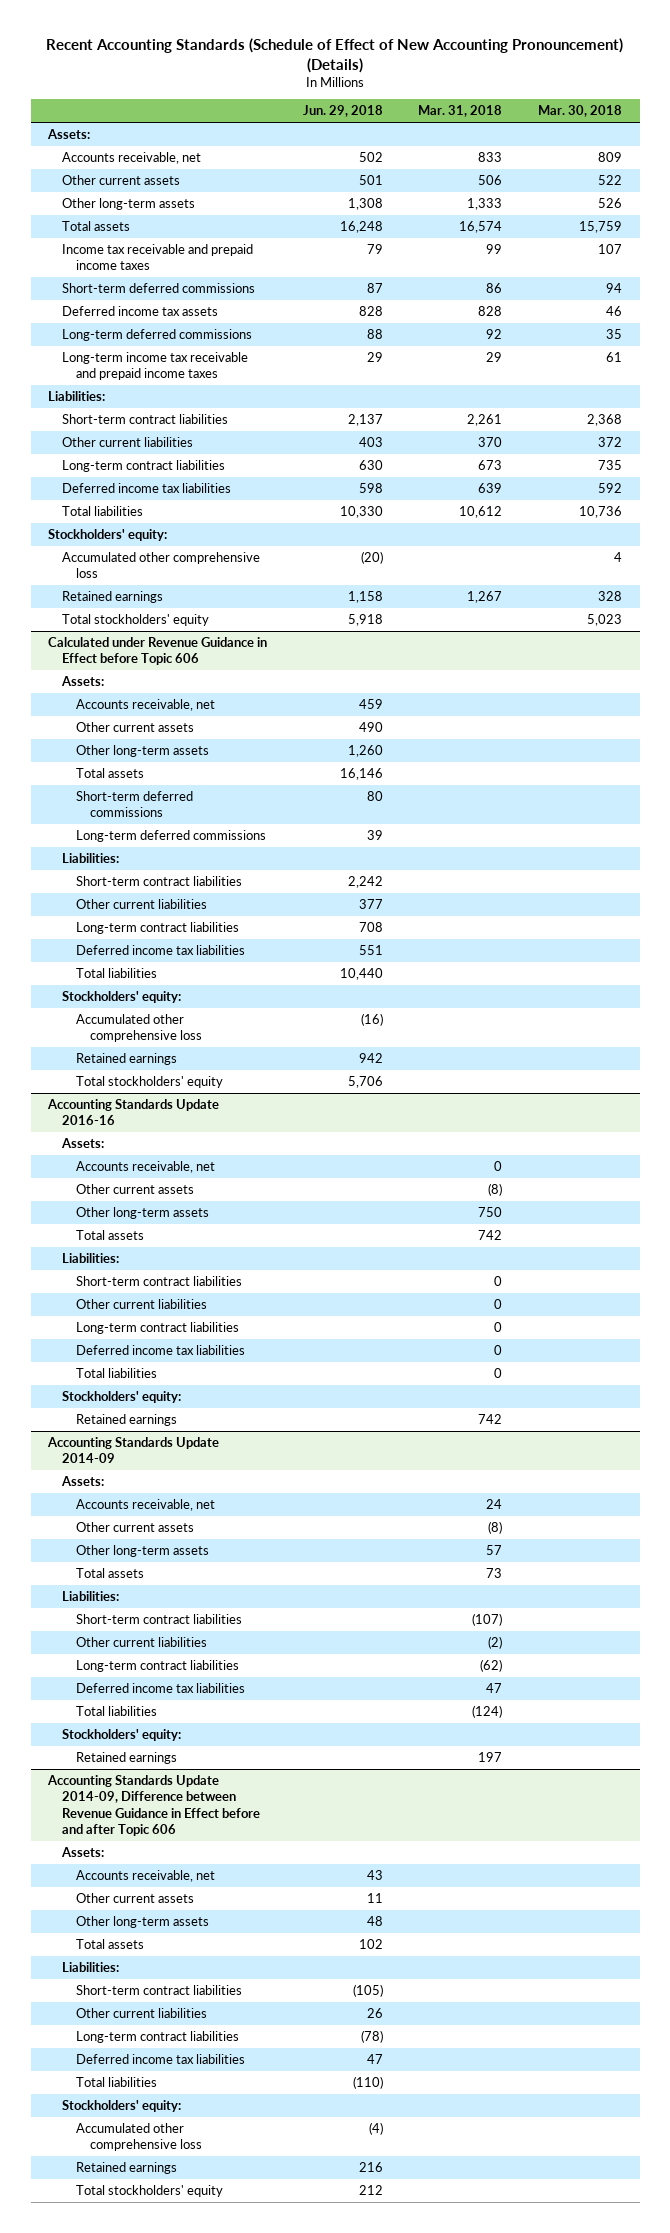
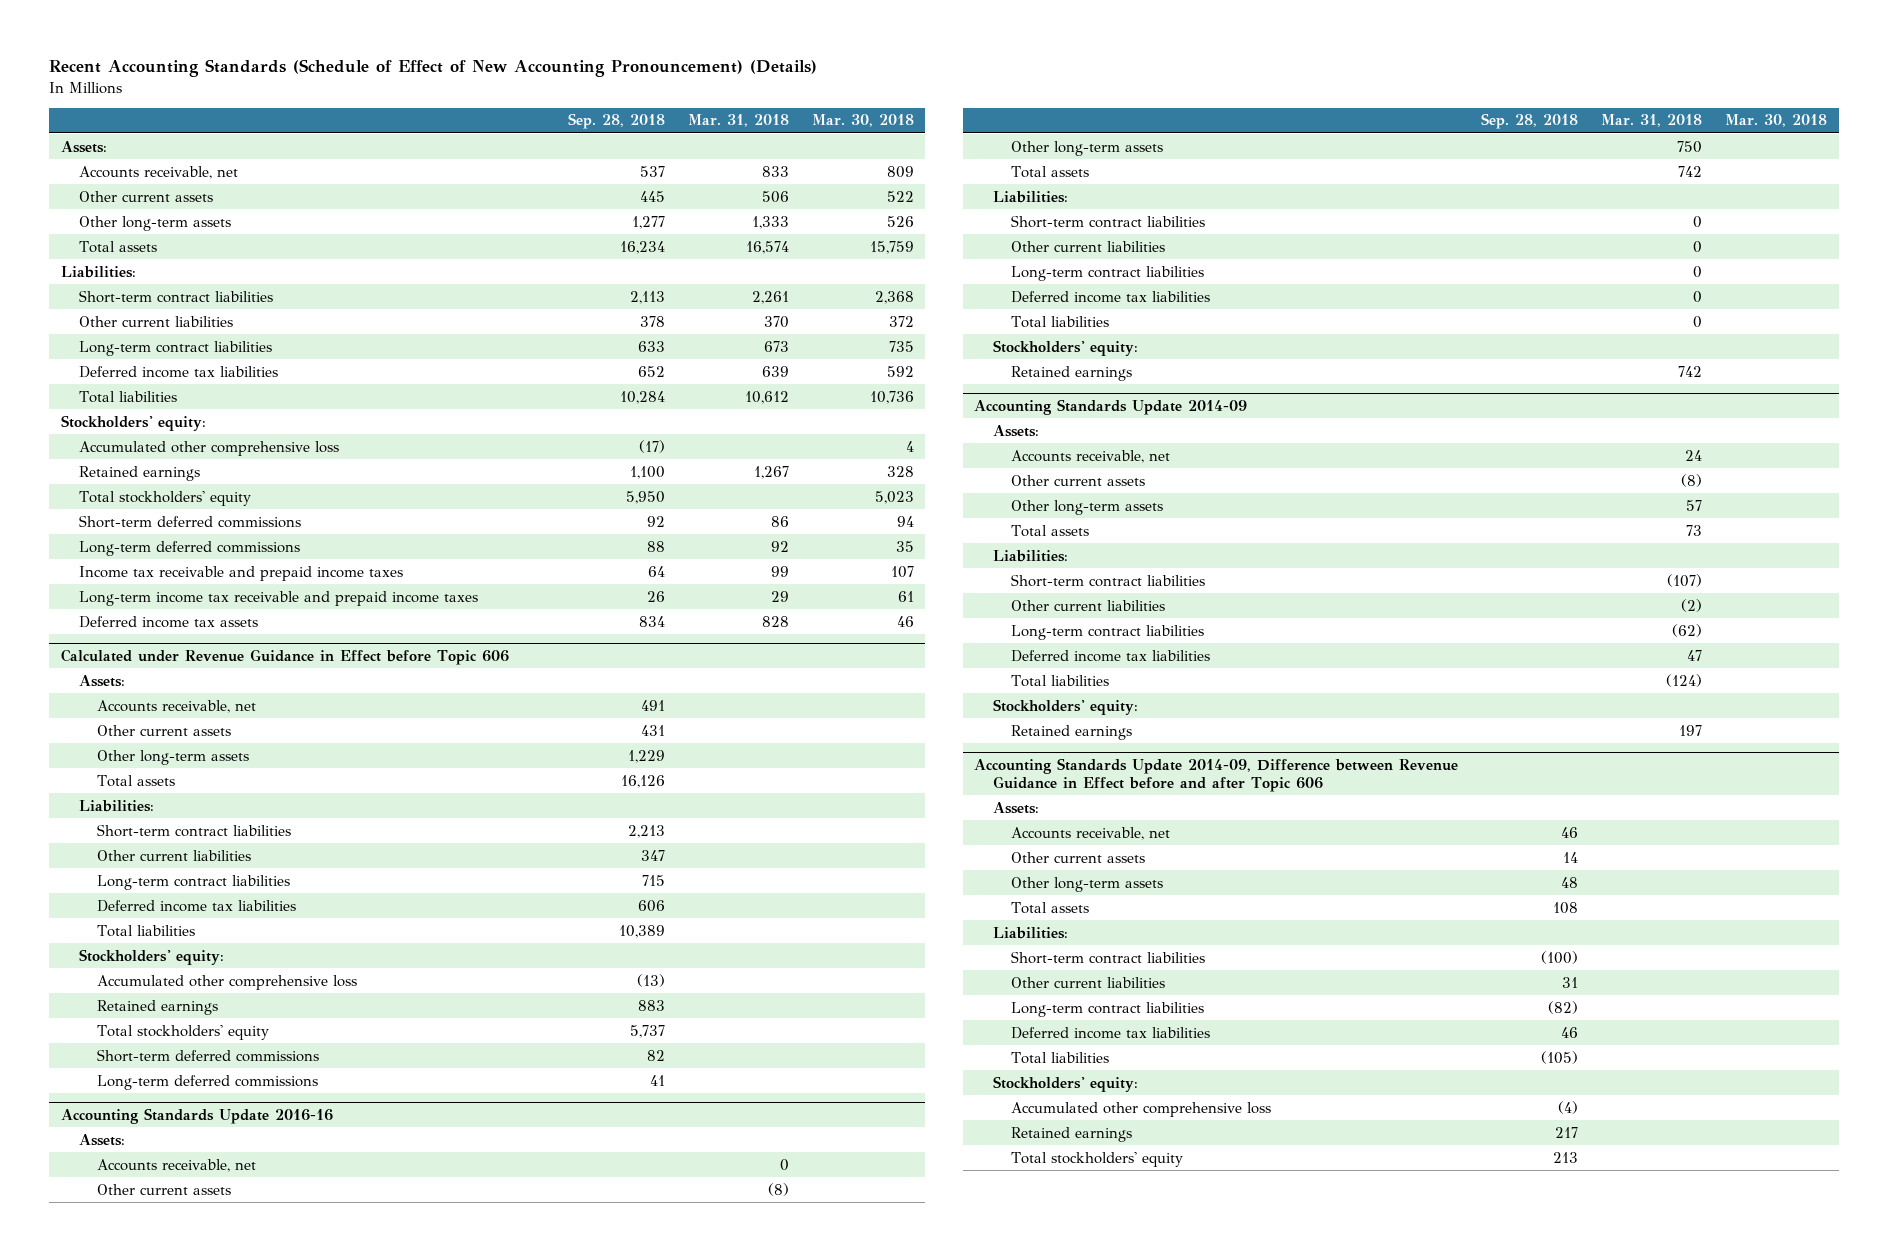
- | Jun. 29, 2018 | Mar. 31, 2018 | Mar. 30, 2018
+ | Sep. 28, 2018 | Mar. 31, 2018 | Mar. 30, 2018
moved down: Short-term deferred commissions | 92 | 86 | 94
moved down: Long-term deferred commissions | 88 | 92 | 35
moved down: Income tax receivable and prepaid income taxes | 64 | 99 | 107
moved down: Long-term income tax receivable and prepaid income taxes | 26 | 29 | 61
moved down: Deferred income tax assets | 834 | 828 | 46
@ Calculated under Revenue Guidance in Effect before Topic 606
moved down: Short-term deferred commissions | 82 | |
moved down: Long-term deferred commissions | 41 | |

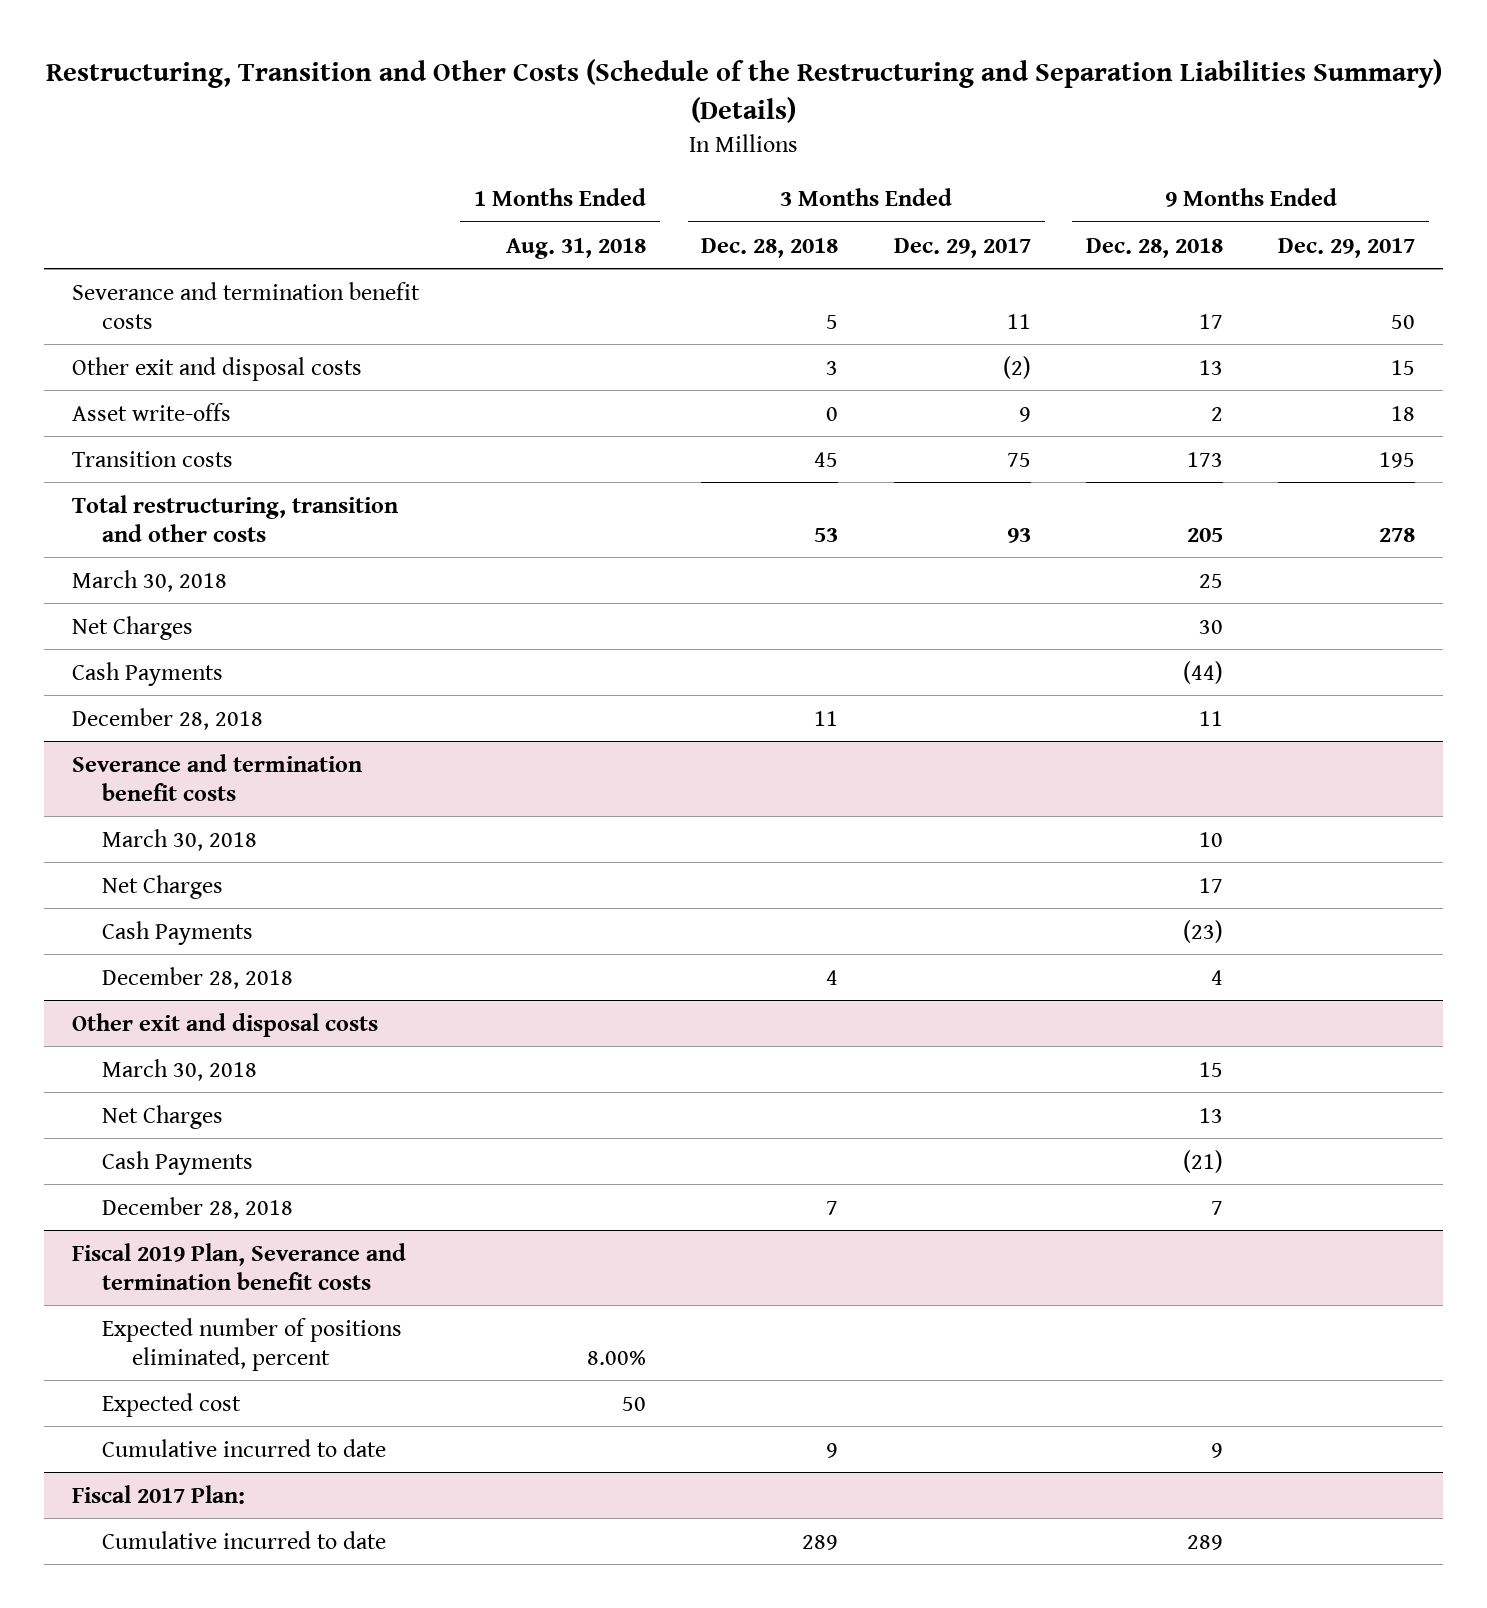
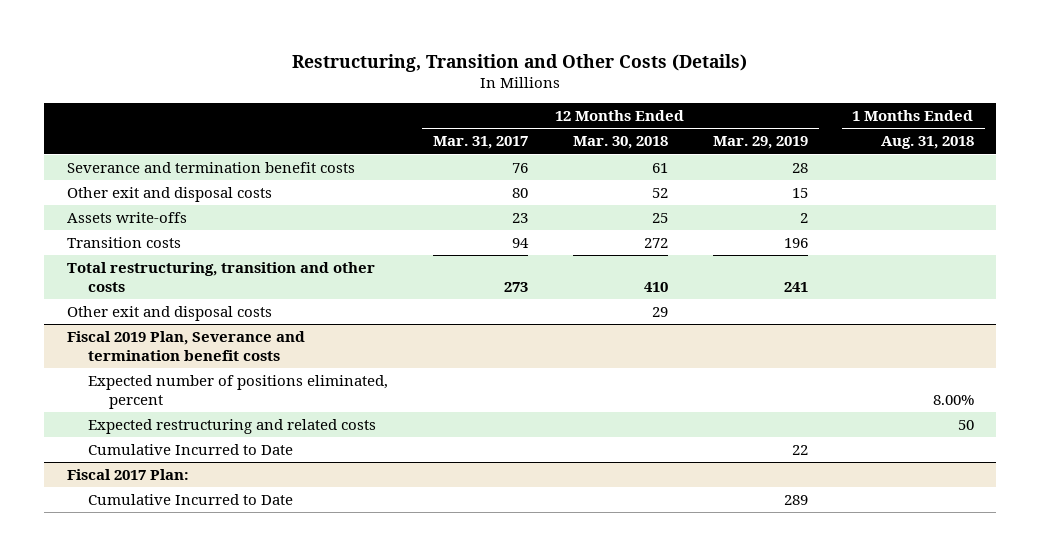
- Restructuring, Transition and Other Costs (Schedule of the Restructuring and Separation Liabilities Summary) (Details)
+ Restructuring, Transition and Other Costs (Details)
- | 1 Months Ended Aug. 31, 2018 | 3 Months Ended Dec. 28, 2018 | 3 Months Ended Dec. 29, 2017 | 9 Months Ended Dec. 28, 2018 | 9 Months Ended Dec. 29, 2017
+ | 12 Months Ended Mar. 31, 2017 | 12 Months Ended Mar. 30, 2018 | 12 Months Ended Mar. 29, 2019 | 1 Months Ended Aug. 31, 2018
- Asset write-offs | | 0 | 9 | 2 | 18
+ Assets write-offs | 23 | 25 | 2 |
- March 30, 2018 | | | | 25 |
- Net Charges | | | | 30 |
- Cash Payments | | | | (44) |
- December 28, 2018 | | 11 | | 11 |
- Severance and termination benefit costs
- March 30, 2018 | | | | 10 |
- Net Charges | | | | 17 |
- Cash Payments | | | | (23) |
- December 28, 2018 | | 4 | | 4 |
- Other exit and disposal costs
- March 30, 2018 | | | | 15 |
- Net Charges | | | | 13 |
- Cash Payments | | | | (21) |
- December 28, 2018 | | 7 | | 7 |
+ Other exit and disposal costs | | 29 | |
@ Fiscal 2019 Plan, Severance and termination benefit costs
- Expected cost | 50 | | | |
- Cumulative incurred to date | | 9 | | 9 |
+ Expected restructuring and related costs | | | | 50
+ Cumulative Incurred to Date | | | 22 |
@ Fiscal 2017 Plan:
- Cumulative incurred to date | | 289 | | 289 |
+ Cumulative Incurred to Date | | | 289 |

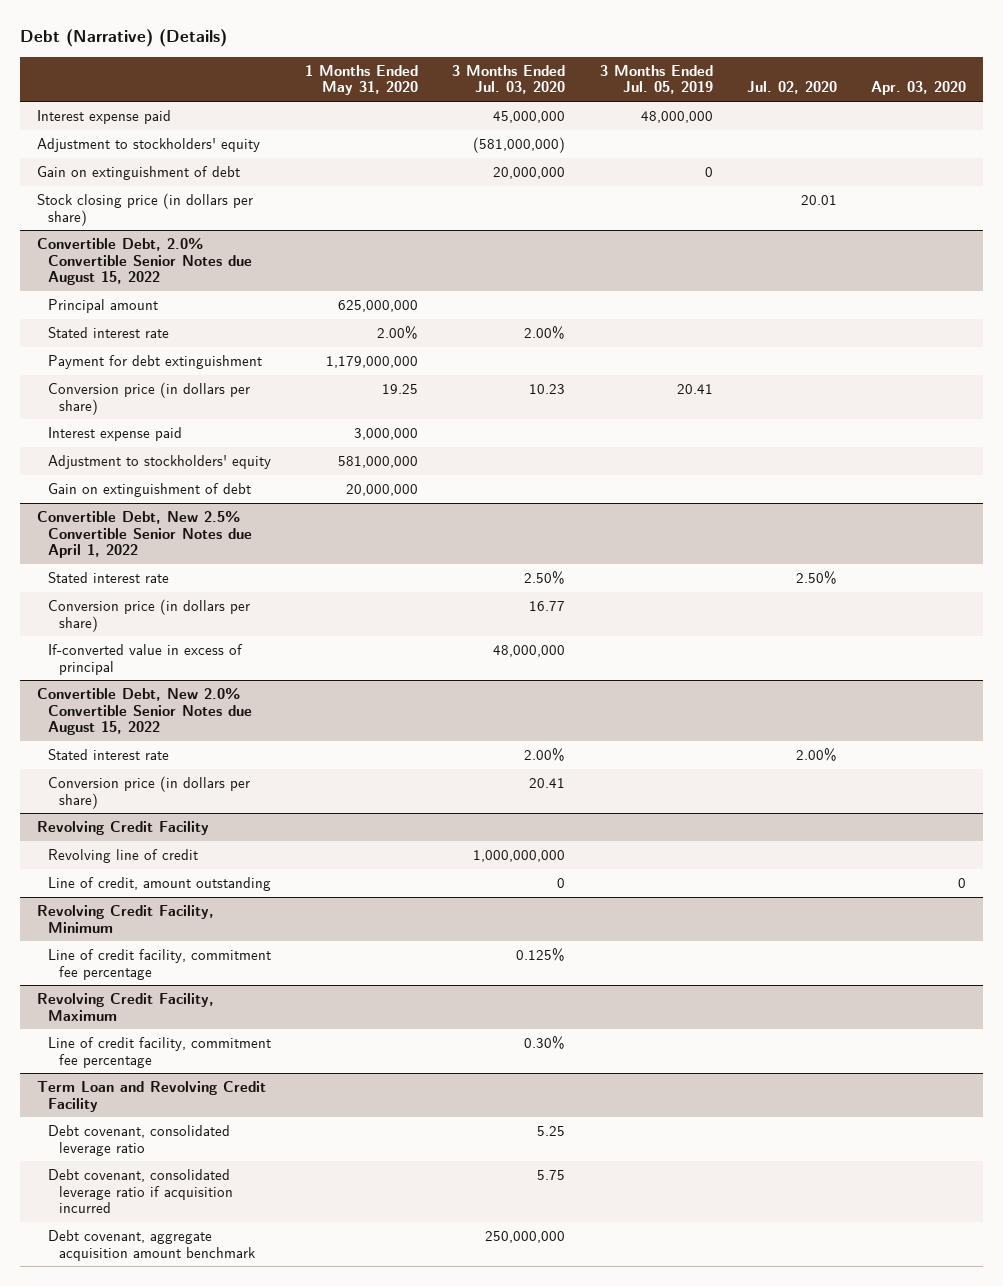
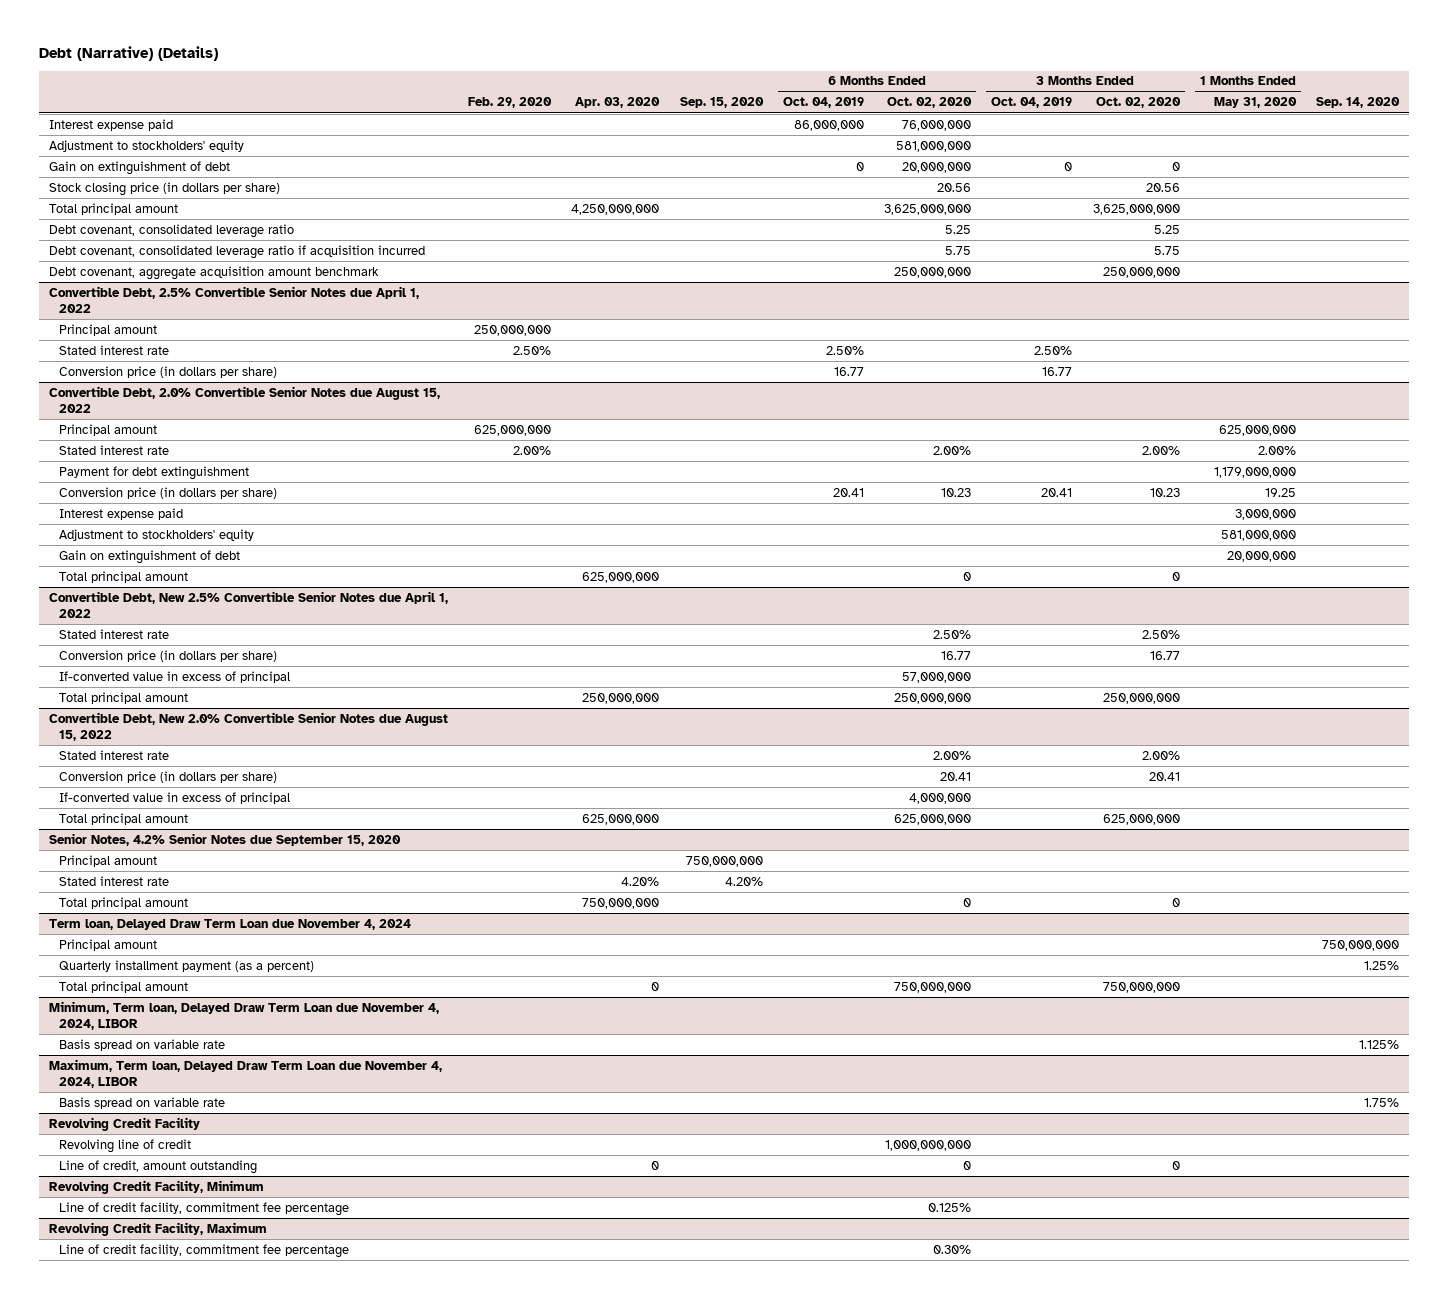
- | 1 Months Ended May 31, 2020 | 3 Months Ended Jul. 03, 2020 | 3 Months Ended Jul. 05, 2019 | Jul. 02, 2020 | Apr. 03, 2020
+ | Feb. 29, 2020 | Apr. 03, 2020 | Sep. 15, 2020 | 6 Months Ended Oct. 04, 2019 | 6 Months Ended Oct. 02, 2020 | 3 Months Ended Oct. 04, 2019 | 3 Months Ended Oct. 02, 2020 | 1 Months Ended May 31, 2020 | Sep. 14, 2020
+ Total principal amount | | 4,250,000,000 | | | 3,625,000,000 | | 3,625,000,000 | |
+ Debt covenant, consolidated leverage ratio | | | | | 5.25 | | 5.25 | |
+ Debt covenant, consolidated leverage ratio if acquisition incurred | | | | | 5.75 | | 5.75 | |
+ Debt covenant, aggregate acquisition amount benchmark | | | | | 250,000,000 | | 250,000,000 | |
+ Convertible Debt, 2.5% Convertible Senior Notes due April 1, 2022
+ Principal amount | 250,000,000 | | | | | | | |
+ Stated interest rate | 2.50% | | | 2.50% | | 2.50% | | |
+ Conversion price (in dollars per share) | | | | 16.77 | | 16.77 | | |
@ Convertible Debt, 2.0% Convertible Senior Notes due August 15, 2022
+ Total principal amount | | 625,000,000 | | | 0 | | 0 | |
@ Convertible Debt, New 2.5% Convertible Senior Notes due April 1, 2022
+ Total principal amount | | 250,000,000 | | | 250,000,000 | | 250,000,000 | |
@ Convertible Debt, New 2.0% Convertible Senior Notes due August 15, 2022
+ If-converted value in excess of principal | | | | | 4,000,000 | | | |
+ Total principal amount | | 625,000,000 | | | 625,000,000 | | 625,000,000 | |
+ Senior Notes, 4.2% Senior Notes due September 15, 2020
+ Principal amount | | | 750,000,000 | | | | | |
+ Stated interest rate | | 4.20% | 4.20% | | | | | |
+ Total principal amount | | 750,000,000 | | | 0 | | 0 | |
+ Term loan, Delayed Draw Term Loan due November 4, 2024
+ Principal amount | | | | | | | | | 750,000,000
+ Quarterly installment payment (as a percent) | | | | | | | | | 1.25%
+ Total principal amount | | 0 | | | 750,000,000 | | 750,000,000 | |
+ Minimum, Term loan, Delayed Draw Term Loan due November 4, 2024, LIBOR
+ Basis spread on variable rate | | | | | | | | | 1.125%
+ Maximum, Term loan, Delayed Draw Term Loan due November 4, 2024, LIBOR
+ Basis spread on variable rate | | | | | | | | | 1.75%
- Term Loan and Revolving Credit Facility
- Debt covenant, consolidated leverage ratio | | 5.25 | | |
- Debt covenant, consolidated leverage ratio if acquisition incurred | | 5.75 | | |
- Debt covenant, aggregate acquisition amount benchmark | | 250,000,000 | | |

